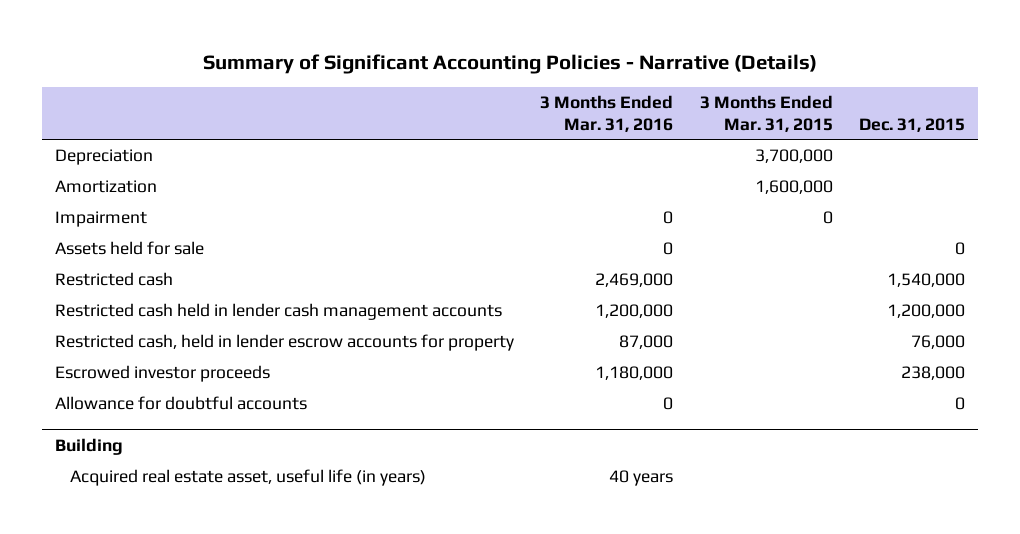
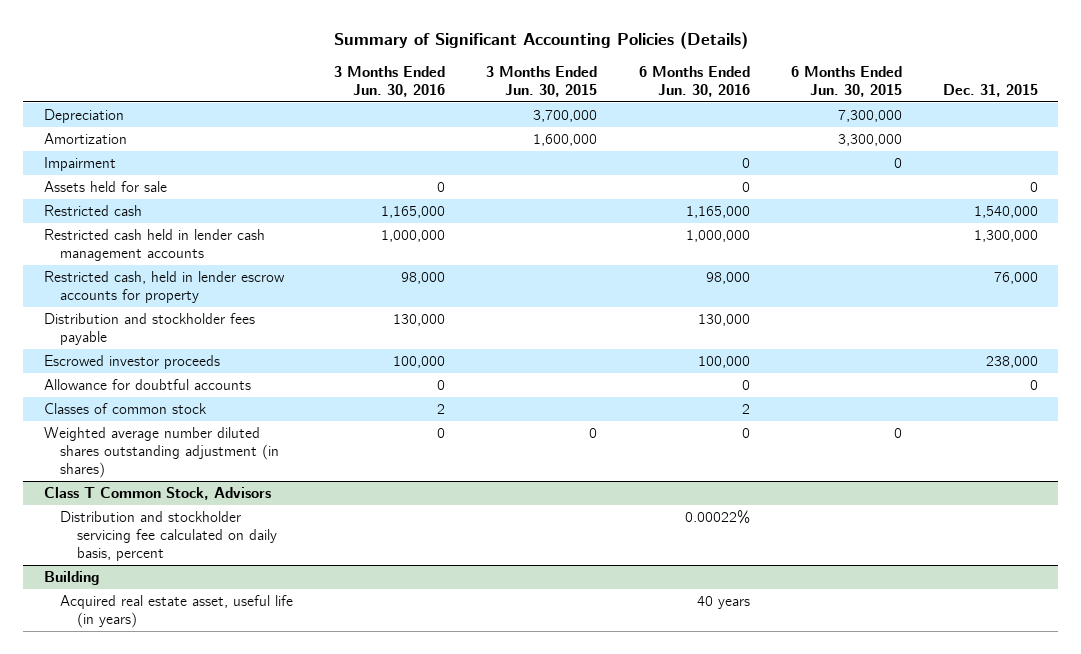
- Summary of Significant Accounting Policies - Narrative (Details)
+ Summary of Significant Accounting Policies (Details)
- | 3 Months Ended Mar. 31, 2016 | 3 Months Ended Mar. 31, 2015 | Dec. 31, 2015
+ | 3 Months Ended Jun. 30, 2016 | 3 Months Ended Jun. 30, 2015 | 6 Months Ended Jun. 30, 2016 | 6 Months Ended Jun. 30, 2015 | Dec. 31, 2015
- Restricted cash held in lender cash management accounts | 1,200,000 | | 1,200,000
+ Restricted cash held in lender cash management accounts | 1,000,000 | | 1,000,000 | | 1,300,000
+ Distribution and stockholder fees payable | 130,000 | | 130,000 | |
+ Classes of common stock | 2 | | 2 | |
+ Weighted average number diluted shares outstanding adjustment (in shares) | 0 | 0 | 0 | 0 |
+ Class T Common Stock, Advisors
+ Distribution and stockholder servicing fee calculated on daily basis, percent | | | 0.00022% | |

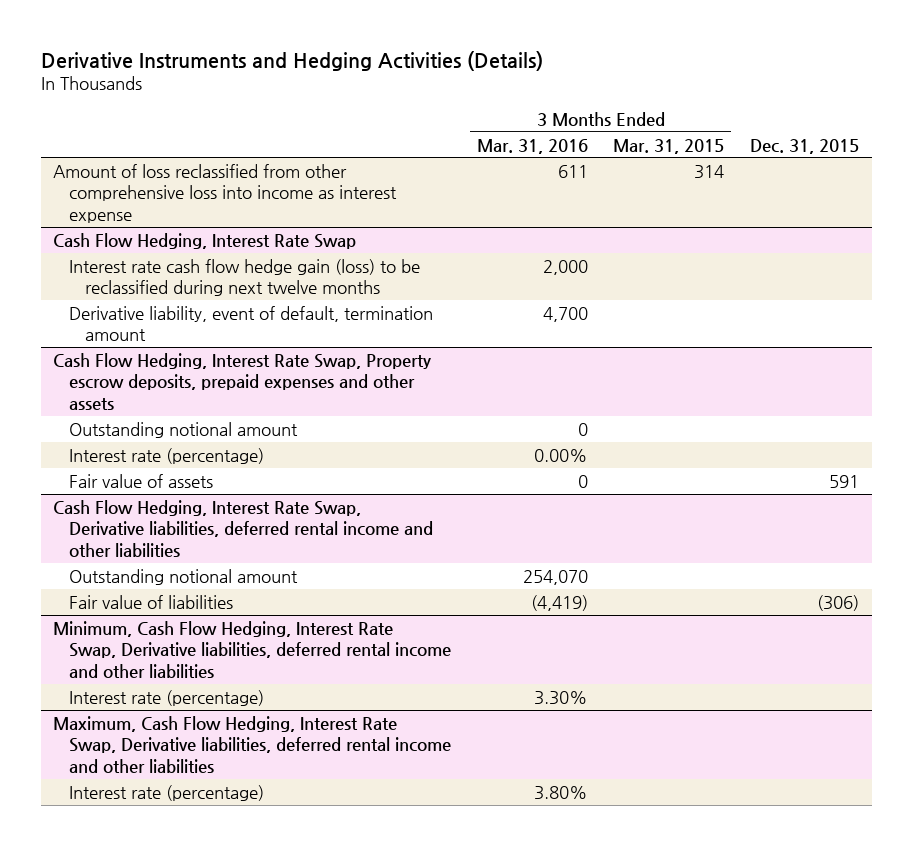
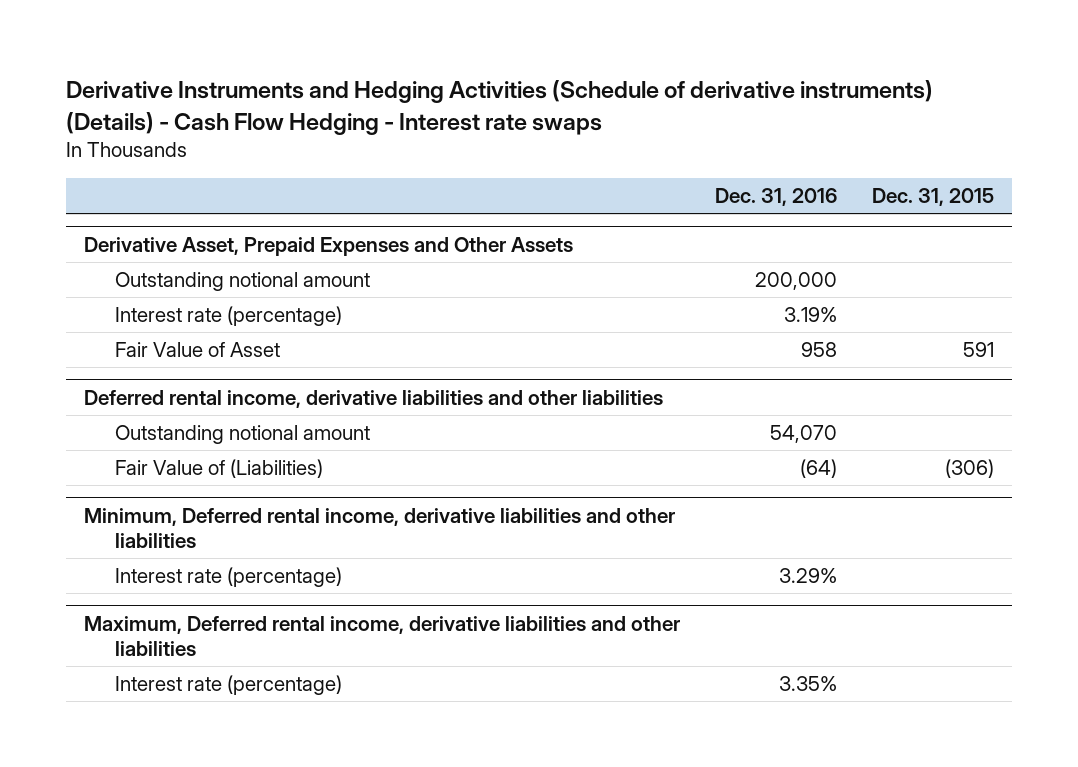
- Derivative Instruments and Hedging Activities (Details)
+ Derivative Instruments and Hedging Activities (Schedule of derivative instruments) (Details) - Cash Flow Hedging - Interest rate swaps
- | 3 Months Ended Mar. 31, 2016 | 3 Months Ended Mar. 31, 2015 | Dec. 31, 2015
+ | Dec. 31, 2016 | Dec. 31, 2015
- Amount of loss reclassified from other comprehensive loss into income as interest expense | 611 | 314 |
- Cash Flow Hedging, Interest Rate Swap
- Interest rate cash flow hedge gain (loss) to be reclassified during next twelve months | 2,000 | |
- Derivative liability, event of default, termination amount | 4,700 | |
- Cash Flow Hedging, Interest Rate Swap, Property escrow deposits, prepaid expenses and other assets
- Outstanding notional amount | 0 | |
- Interest rate (percentage) | 0.00% | |
- Fair value of assets | 0 | | 591
- Cash Flow Hedging, Interest Rate Swap, Derivative liabilities, deferred rental income and other liabilities
+ Derivative Asset, Prepaid Expenses and Other Assets
+ Outstanding notional amount | 200,000 |
+ Interest rate (percentage) | 3.19% |
+ Fair Value of Asset | 958 | 591
+ Deferred rental income, derivative liabilities and other liabilities
- Fair value of liabilities | (4,419) | | (306)
- Minimum, Cash Flow Hedging, Interest Rate Swap, Derivative liabilities, deferred rental income and other liabilities
+ Fair Value of (Liabilities) | (64) | (306)
+ Minimum, Deferred rental income, derivative liabilities and other liabilities
- Maximum, Cash Flow Hedging, Interest Rate Swap, Derivative liabilities, deferred rental income and other liabilities
+ Maximum, Deferred rental income, derivative liabilities and other liabilities

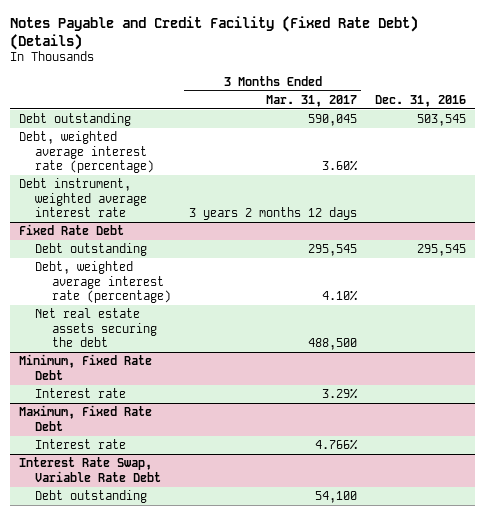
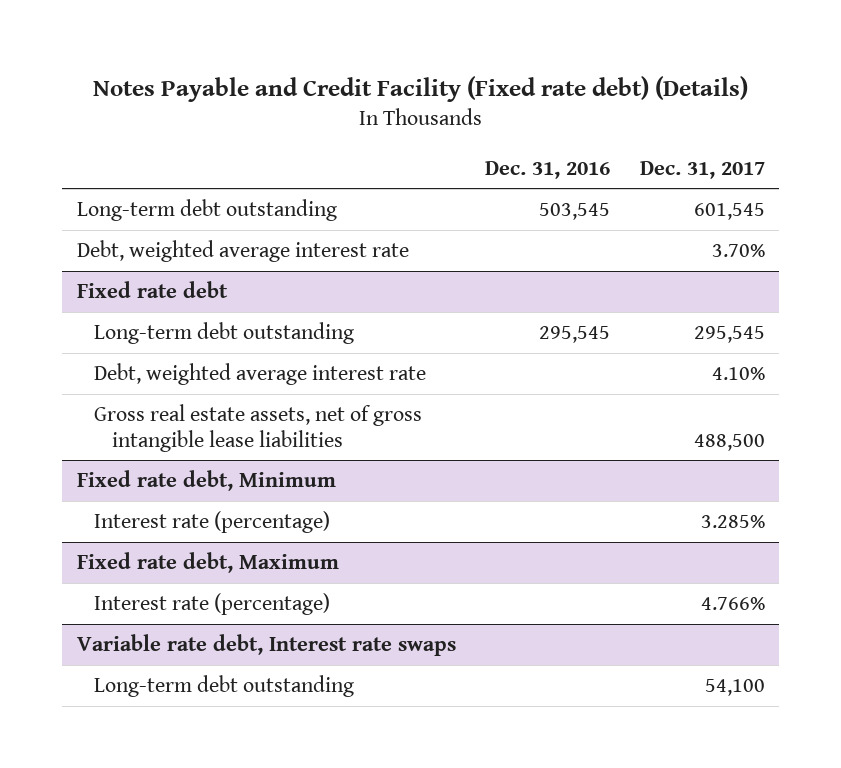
- Notes Payable and Credit Facility (Fixed Rate Debt) (Details)
+ Notes Payable and Credit Facility (Fixed rate debt) (Details)
- | 3 Months Ended Mar. 31, 2017 | Dec. 31, 2016
+ | Dec. 31, 2016 | Dec. 31, 2017
- Debt outstanding | 590,045 | 503,545
- Debt, weighted average interest rate (percentage) | 3.60% |
- Debt instrument, weighted average interest rate | 3 years 2 months 12 days |
- Fixed Rate Debt
- Debt outstanding | 295,545 | 295,545
- Debt, weighted average interest rate (percentage) | 4.10% |
- Net real estate assets securing the debt | 488,500 |
- Minimum, Fixed Rate Debt
- Interest rate | 3.29% |
- Maximum, Fixed Rate Debt
- Interest rate | 4.766% |
- Interest Rate Swap, Variable Rate Debt
- Debt outstanding | 54,100 |
+ Long-term debt outstanding | 503,545 | 601,545
+ Debt, weighted average interest rate | | 3.70%
+ Fixed rate debt
+ Long-term debt outstanding | 295,545 | 295,545
+ Debt, weighted average interest rate | | 4.10%
+ Gross real estate assets, net of gross intangible lease liabilities | | 488,500
+ Fixed rate debt, Minimum
+ Interest rate (percentage) | | 3.285%
+ Fixed rate debt, Maximum
+ Interest rate (percentage) | | 4.766%
+ Variable rate debt, Interest rate swaps
+ Long-term debt outstanding | | 54,100

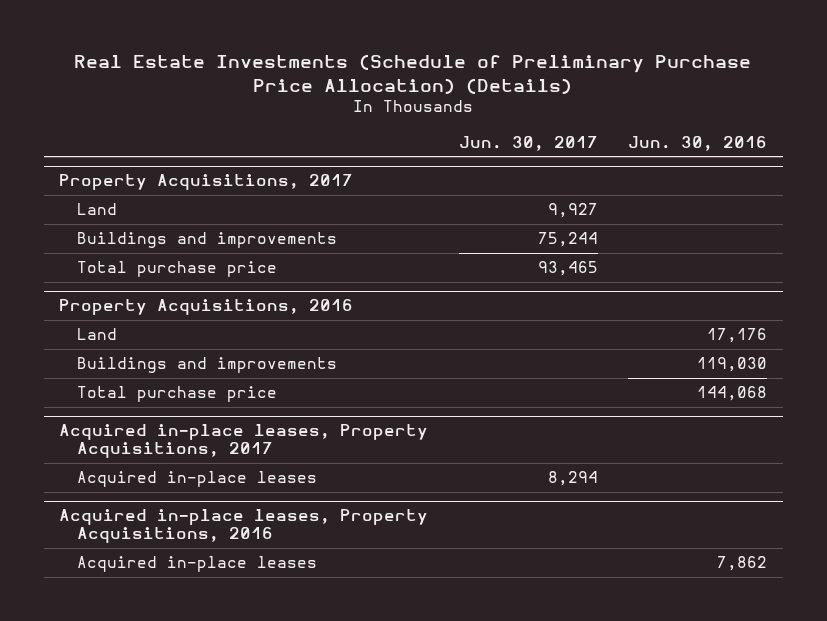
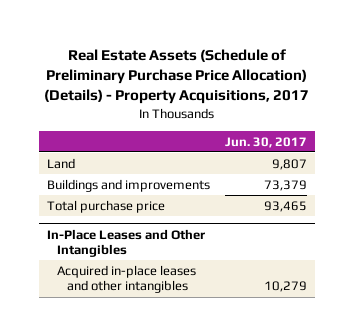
- Real Estate Investments (Schedule of Preliminary Purchase Price Allocation) (Details)
+ Real Estate Assets (Schedule of Preliminary Purchase Price Allocation) (Details) - Property Acquisitions, 2017
- | Jun. 30, 2017 | Jun. 30, 2016
+ | Jun. 30, 2017
- Property Acquisitions, 2017
- Land | 9,927 |
- Buildings and improvements | 75,244 |
+ Land | 9,807
+ Buildings and improvements | 73,379
- Property Acquisitions, 2016
- Land | | 17,176
- Buildings and improvements | | 119,030
- Total purchase price | | 144,068
- Acquired in-place leases, Property Acquisitions, 2017
- Acquired in-place leases | 8,294 |
- Acquired in-place leases, Property Acquisitions, 2016
- Acquired in-place leases | | 7,862
+ In-Place Leases and Other Intangibles
+ Acquired in-place leases and other intangibles | 10,279

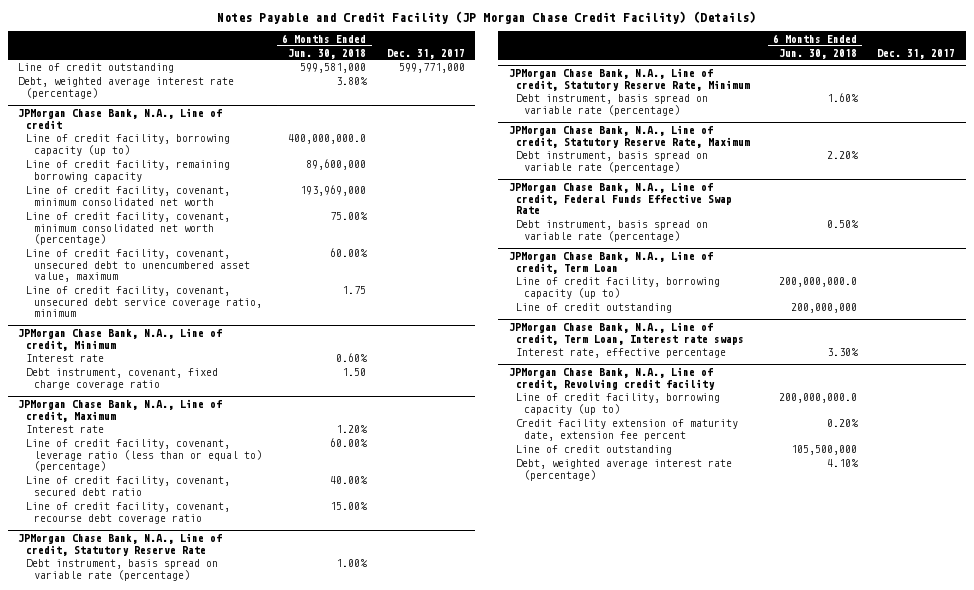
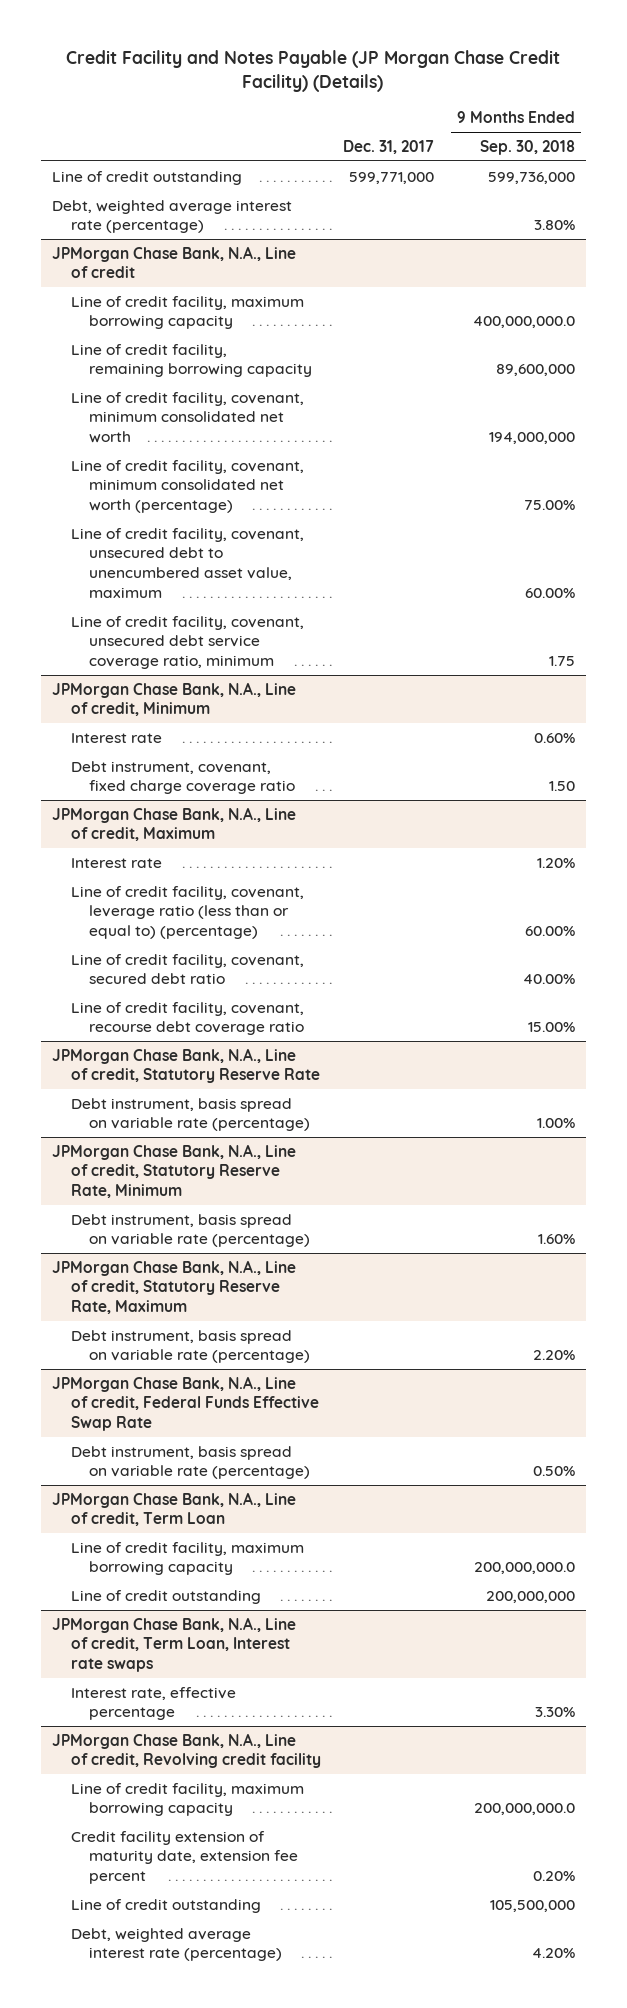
- Notes Payable and Credit Facility (JP Morgan Chase Credit Facility) (Details)
+ Credit Facility and Notes Payable (JP Morgan Chase Credit Facility) (Details)
- | 6 Months Ended Jun. 30, 2018 | Dec. 31, 2017
+ | Dec. 31, 2017 | 9 Months Ended Sep. 30, 2018
@ JPMorgan Chase Bank, N.A., Line of credit
- Line of credit facility, borrowing capacity (up to) | 400,000,000.0 |
+ Line of credit facility, maximum borrowing capacity | | 400,000,000.0
@ JPMorgan Chase Bank, N.A., Line of credit, Term Loan
- Line of credit facility, borrowing capacity (up to) | 200,000,000.0 |
+ Line of credit facility, maximum borrowing capacity | | 200,000,000.0
@ JPMorgan Chase Bank, N.A., Line of credit, Revolving credit facility
- Line of credit facility, borrowing capacity (up to) | 200,000,000.0 |
+ Line of credit facility, maximum borrowing capacity | | 200,000,000.0

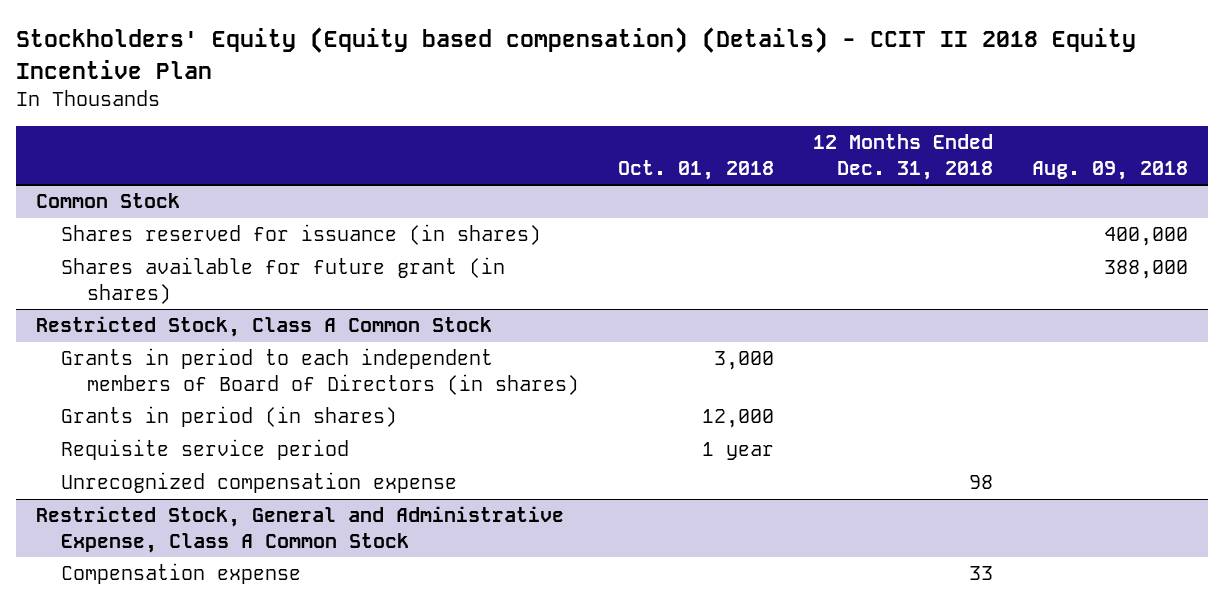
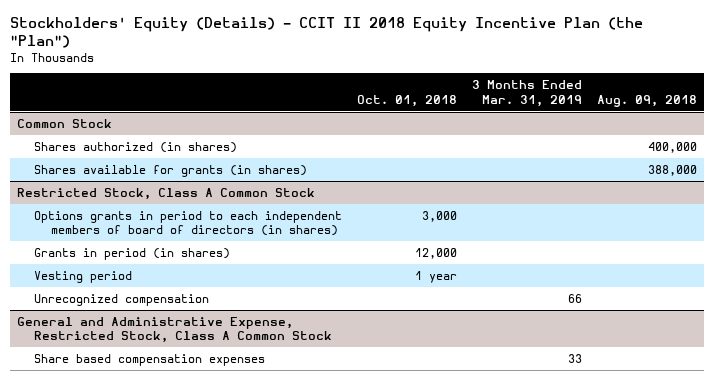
- Stockholders' Equity (Equity based compensation) (Details) - CCIT II 2018 Equity Incentive Plan
+ Stockholders' Equity (Details) - CCIT II 2018 Equity Incentive Plan (the "Plan")
- | Oct. 01, 2018 | 12 Months Ended Dec. 31, 2018 | Aug. 09, 2018
+ | Oct. 01, 2018 | 3 Months Ended Mar. 31, 2019 | Aug. 09, 2018
@ Common Stock
- Shares reserved for issuance (in shares) | | | 400,000
- Shares available for future grant (in shares) | | | 388,000
+ Shares authorized (in shares) | | | 400,000
+ Shares available for grants (in shares) | | | 388,000
@ Restricted Stock, Class A Common Stock
- Grants in period to each independent members of Board of Directors (in shares) | 3,000 | |
+ Options grants in period to each independent members of board of directors (in shares) | 3,000 | |
- Requisite service period | 1 year | |
- Unrecognized compensation expense | | 98 |
- Restricted Stock, General and Administrative Expense, Class A Common Stock
- Compensation expense | | 33 |
@ Restricted Stock, Class A Common Stock
+ Vesting period | 1 year | |
+ Unrecognized compensation | | 66 |
+ General and Administrative Expense, Restricted Stock, Class A Common Stock
+ Share based compensation expenses | | 33 |

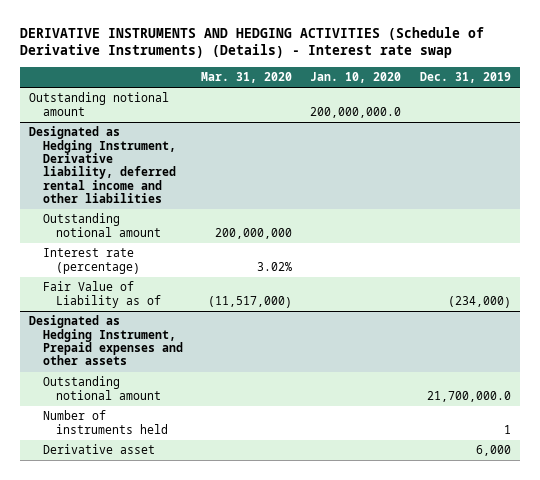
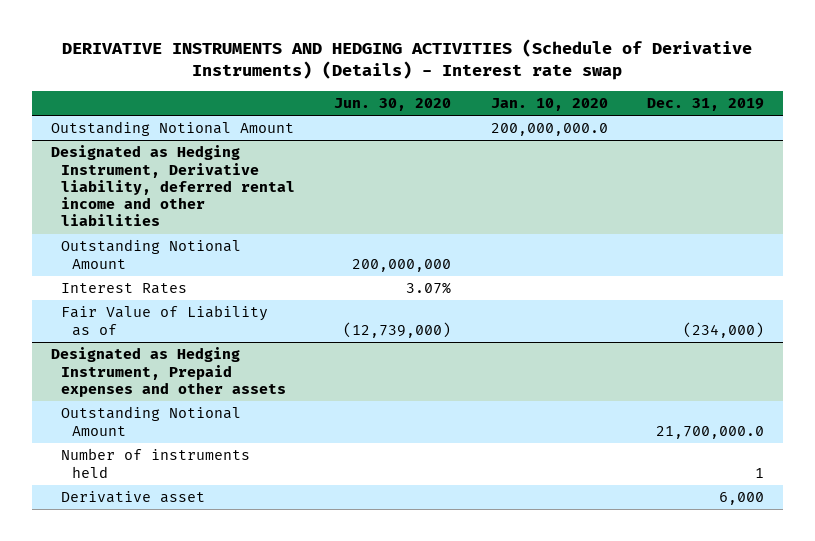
- | Mar. 31, 2020 | Jan. 10, 2020 | Dec. 31, 2019
+ | Jun. 30, 2020 | Jan. 10, 2020 | Dec. 31, 2019
- Outstanding notional amount | | 200,000,000.0 |
+ Outstanding Notional Amount | | 200,000,000.0 |
@ Designated as Hedging Instrument, Derivative liability, deferred rental income and other liabilities
- Outstanding notional amount | 200,000,000 | |
- Interest rate (percentage) | 3.02% | |
+ Outstanding Notional Amount | 200,000,000 | |
+ Interest Rates | 3.07% | |
@ Designated as Hedging Instrument, Prepaid expenses and other assets
- Outstanding notional amount | | | 21,700,000.0
+ Outstanding Notional Amount | | | 21,700,000.0

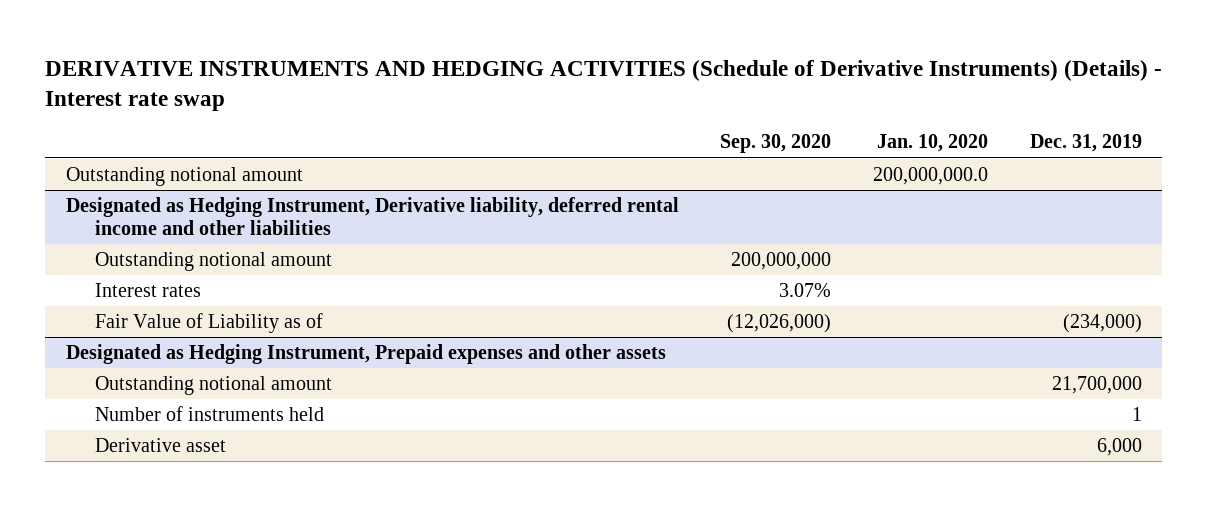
- | Jun. 30, 2020 | Jan. 10, 2020 | Dec. 31, 2019
+ | Sep. 30, 2020 | Jan. 10, 2020 | Dec. 31, 2019
- Outstanding Notional Amount | | 200,000,000.0 |
+ Outstanding notional amount | | 200,000,000.0 |
@ Designated as Hedging Instrument, Derivative liability, deferred rental income and other liabilities
- Outstanding Notional Amount | 200,000,000 | |
- Interest Rates | 3.07% | |
+ Outstanding notional amount | 200,000,000 | |
+ Interest rates | 3.07% | |
@ Designated as Hedging Instrument, Prepaid expenses and other assets
- Outstanding Notional Amount | | | 21,700,000.0
+ Outstanding notional amount | | | 21,700,000

